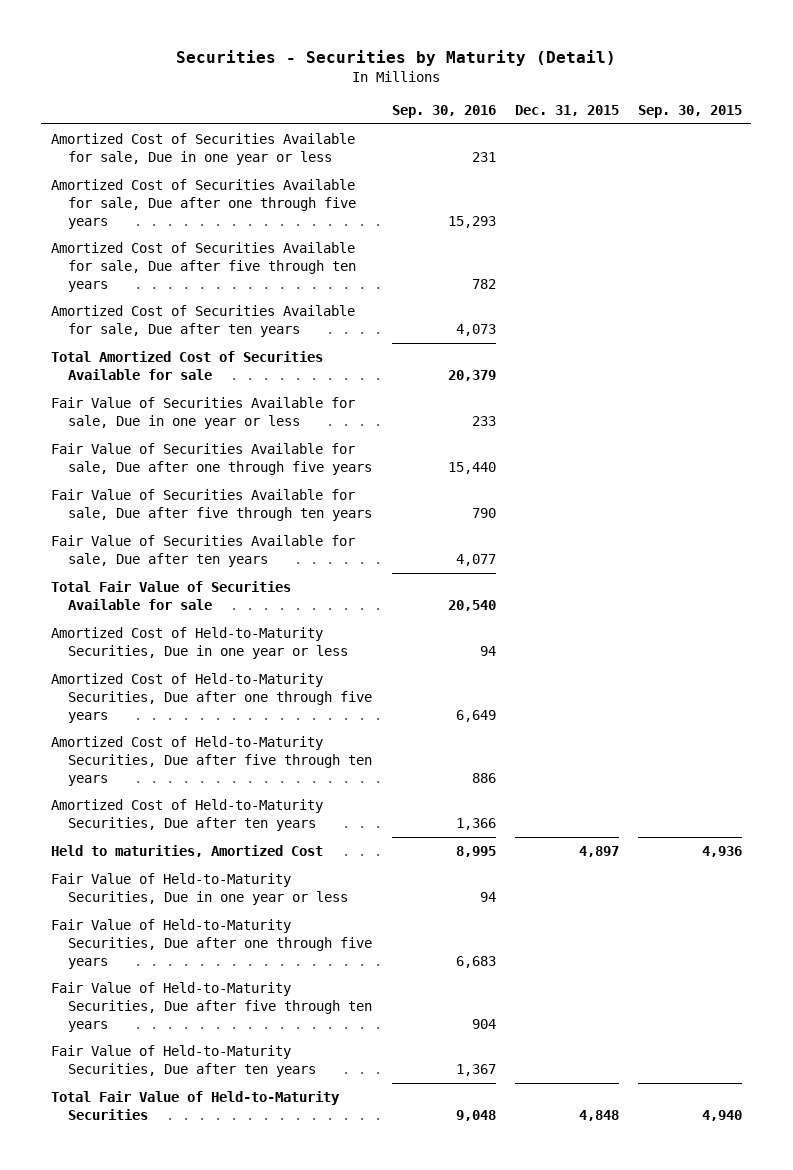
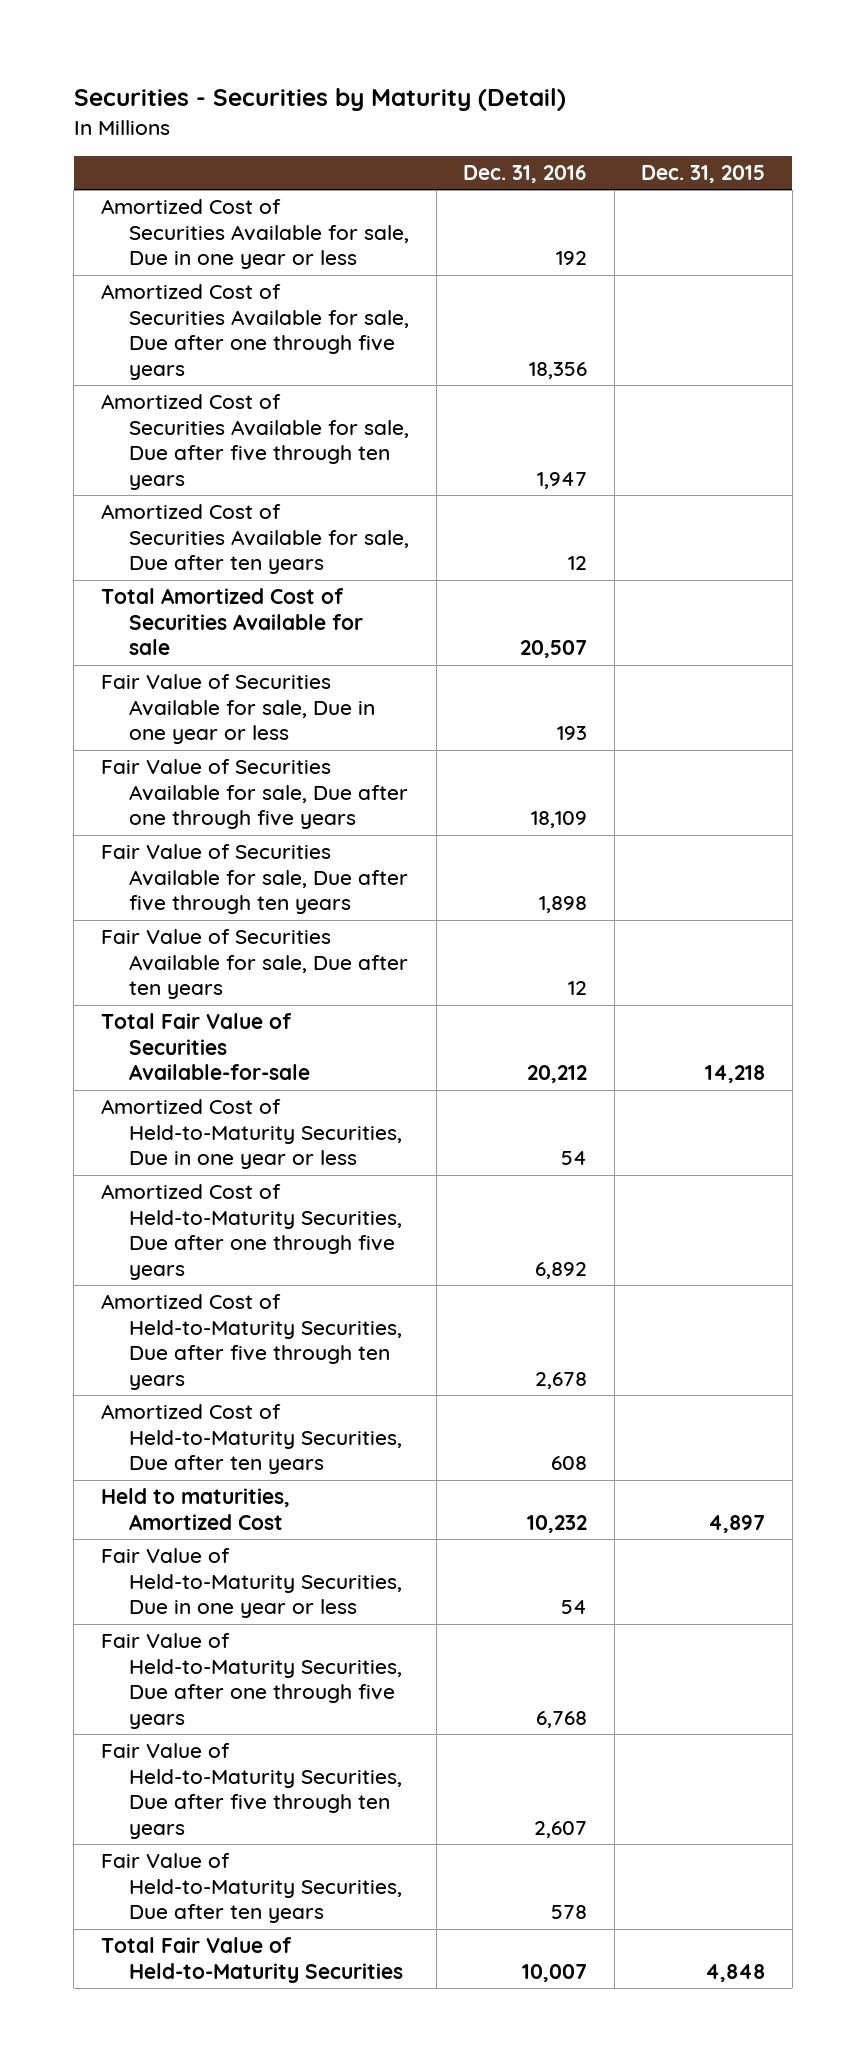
- | Sep. 30, 2016 | Dec. 31, 2015 | Sep. 30, 2015
+ | Dec. 31, 2016 | Dec. 31, 2015
- Total Fair Value of Securities Available for sale | 20,540 | |
+ Total Fair Value of Securities Available-for-sale | 20,212 | 14,218

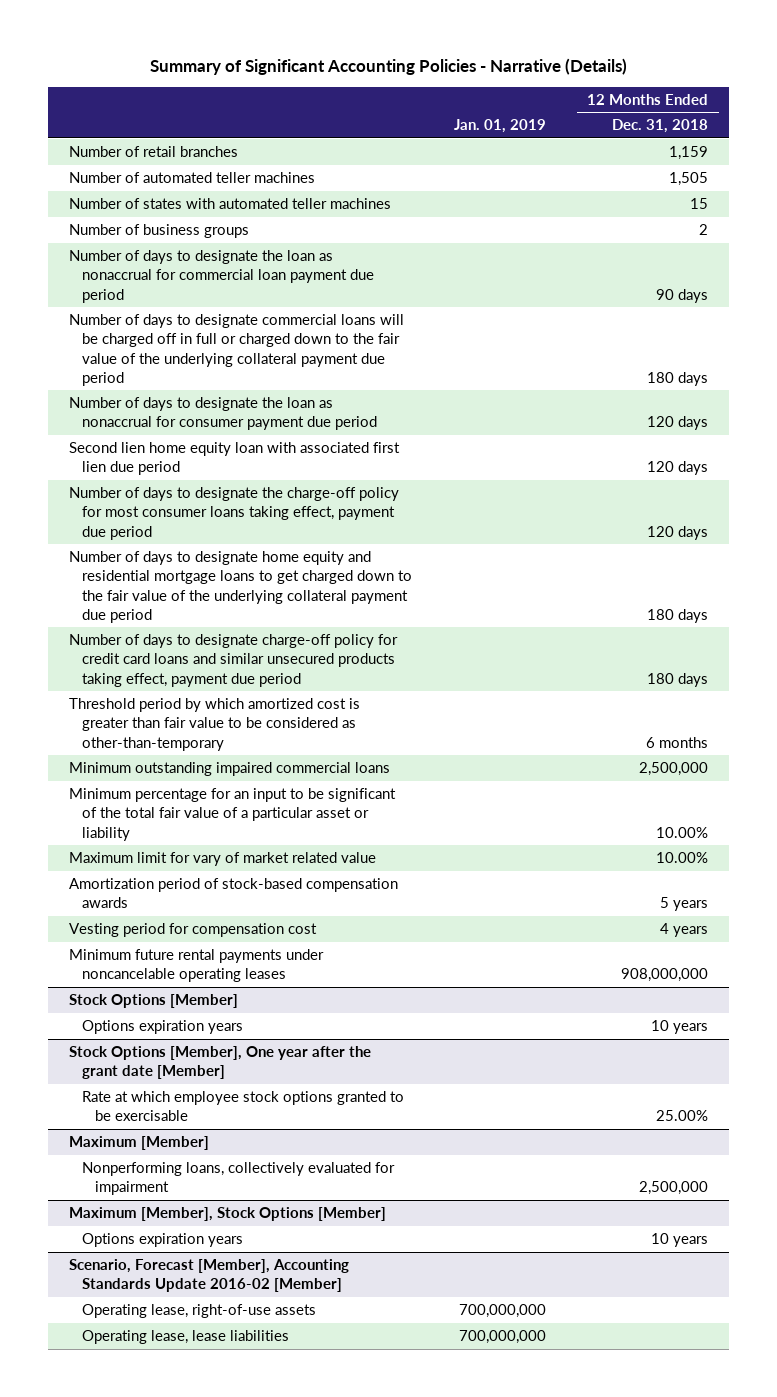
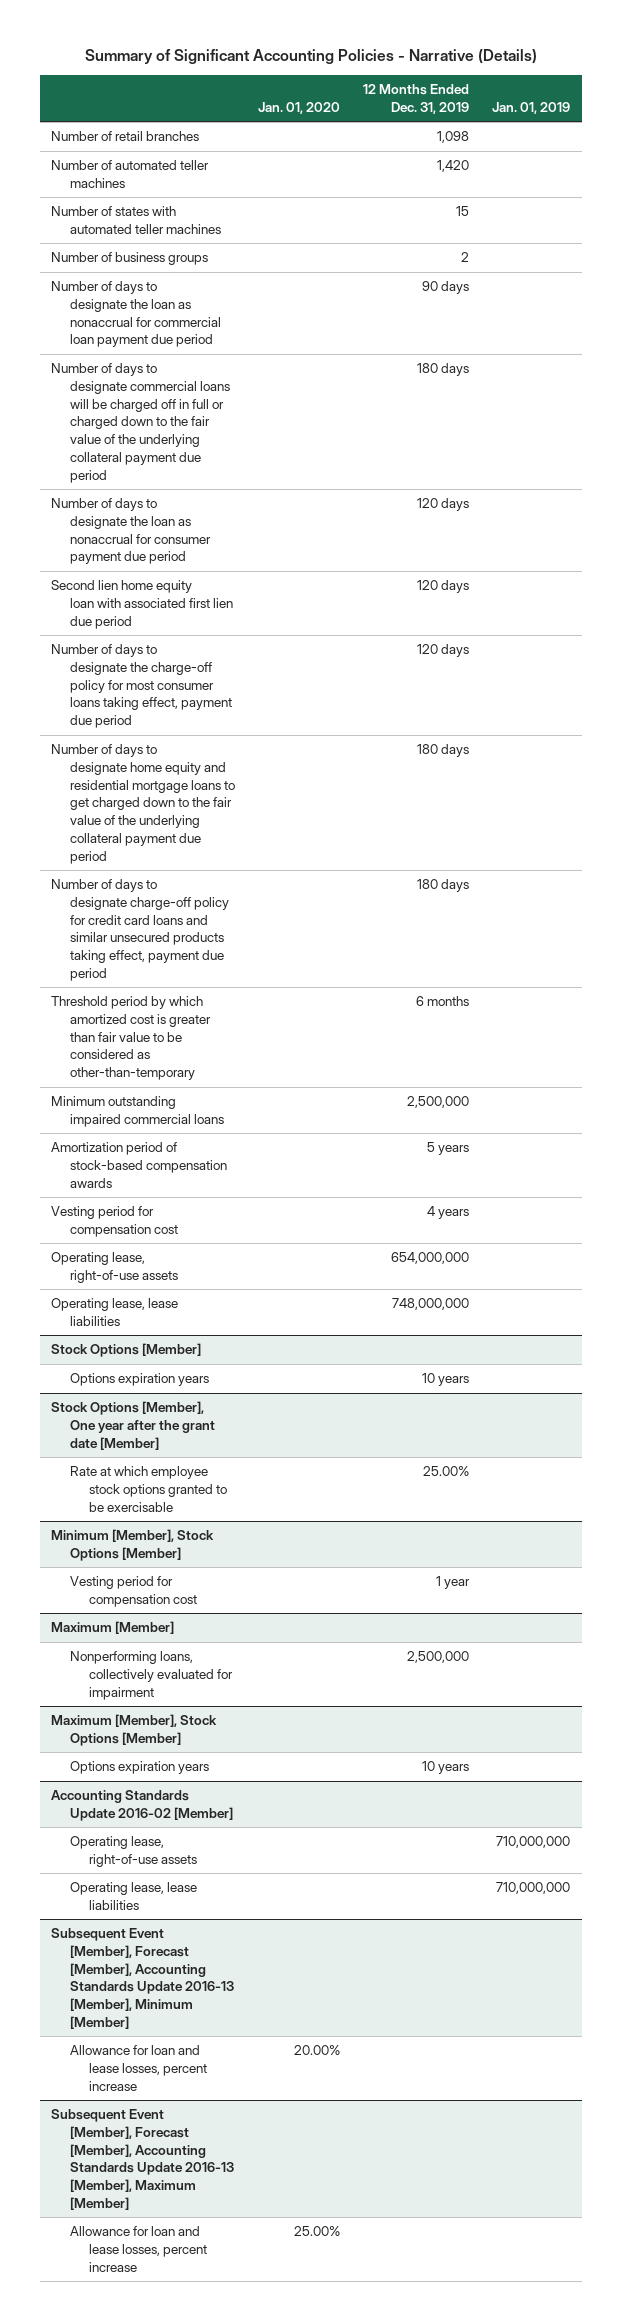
- | Jan. 01, 2019 | 12 Months Ended Dec. 31, 2018
+ | Jan. 01, 2020 | 12 Months Ended Dec. 31, 2019 | Jan. 01, 2019
- Minimum percentage for an input to be significant of the total fair value of a particular asset or liability | | 10.00%
- Maximum limit for vary of market related value | | 10.00%
- Minimum future rental payments under noncancelable operating leases | | 908,000,000
+ Operating lease, right-of-use assets | | 654,000,000 |
+ Operating lease, lease liabilities | | 748,000,000 |
+ Minimum [Member], Stock Options [Member]
+ Vesting period for compensation cost | | 1 year |
- Scenario, Forecast [Member], Accounting Standards Update 2016-02 [Member]
- Operating lease, right-of-use assets | 700,000,000 |
- Operating lease, lease liabilities | 700,000,000 |
+ Accounting Standards Update 2016-02 [Member]
+ Operating lease, right-of-use assets | | | 710,000,000
+ Operating lease, lease liabilities | | | 710,000,000
+ Subsequent Event [Member], Forecast [Member], Accounting Standards Update 2016-13 [Member], Minimum [Member]
+ Allowance for loan and lease losses, percent increase | 20.00% | |
+ Subsequent Event [Member], Forecast [Member], Accounting Standards Update 2016-13 [Member], Maximum [Member]
+ Allowance for loan and lease losses, percent increase | 25.00% | |

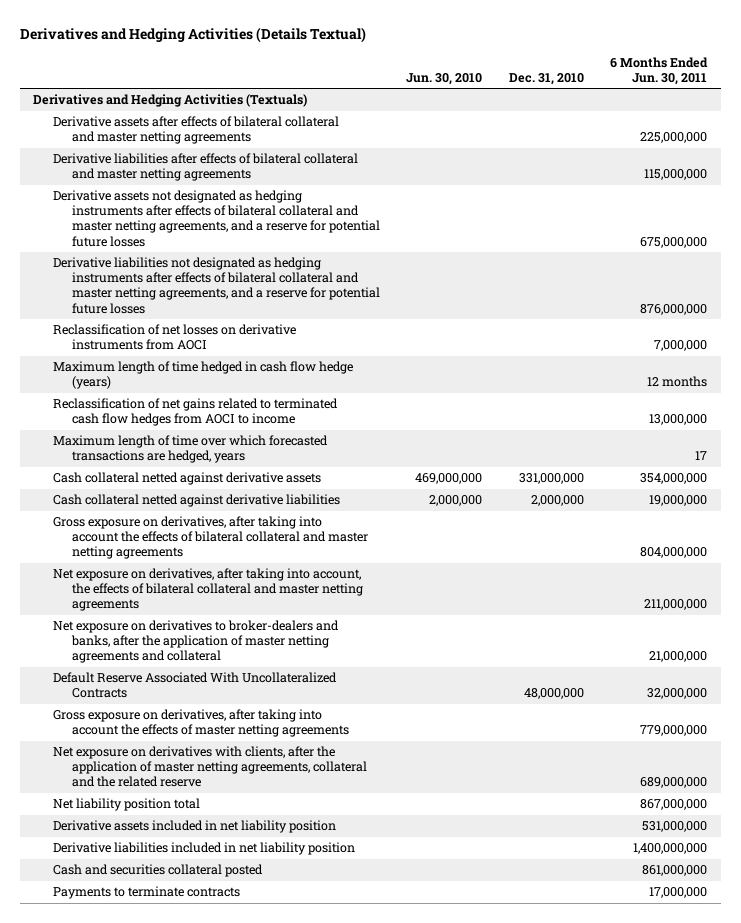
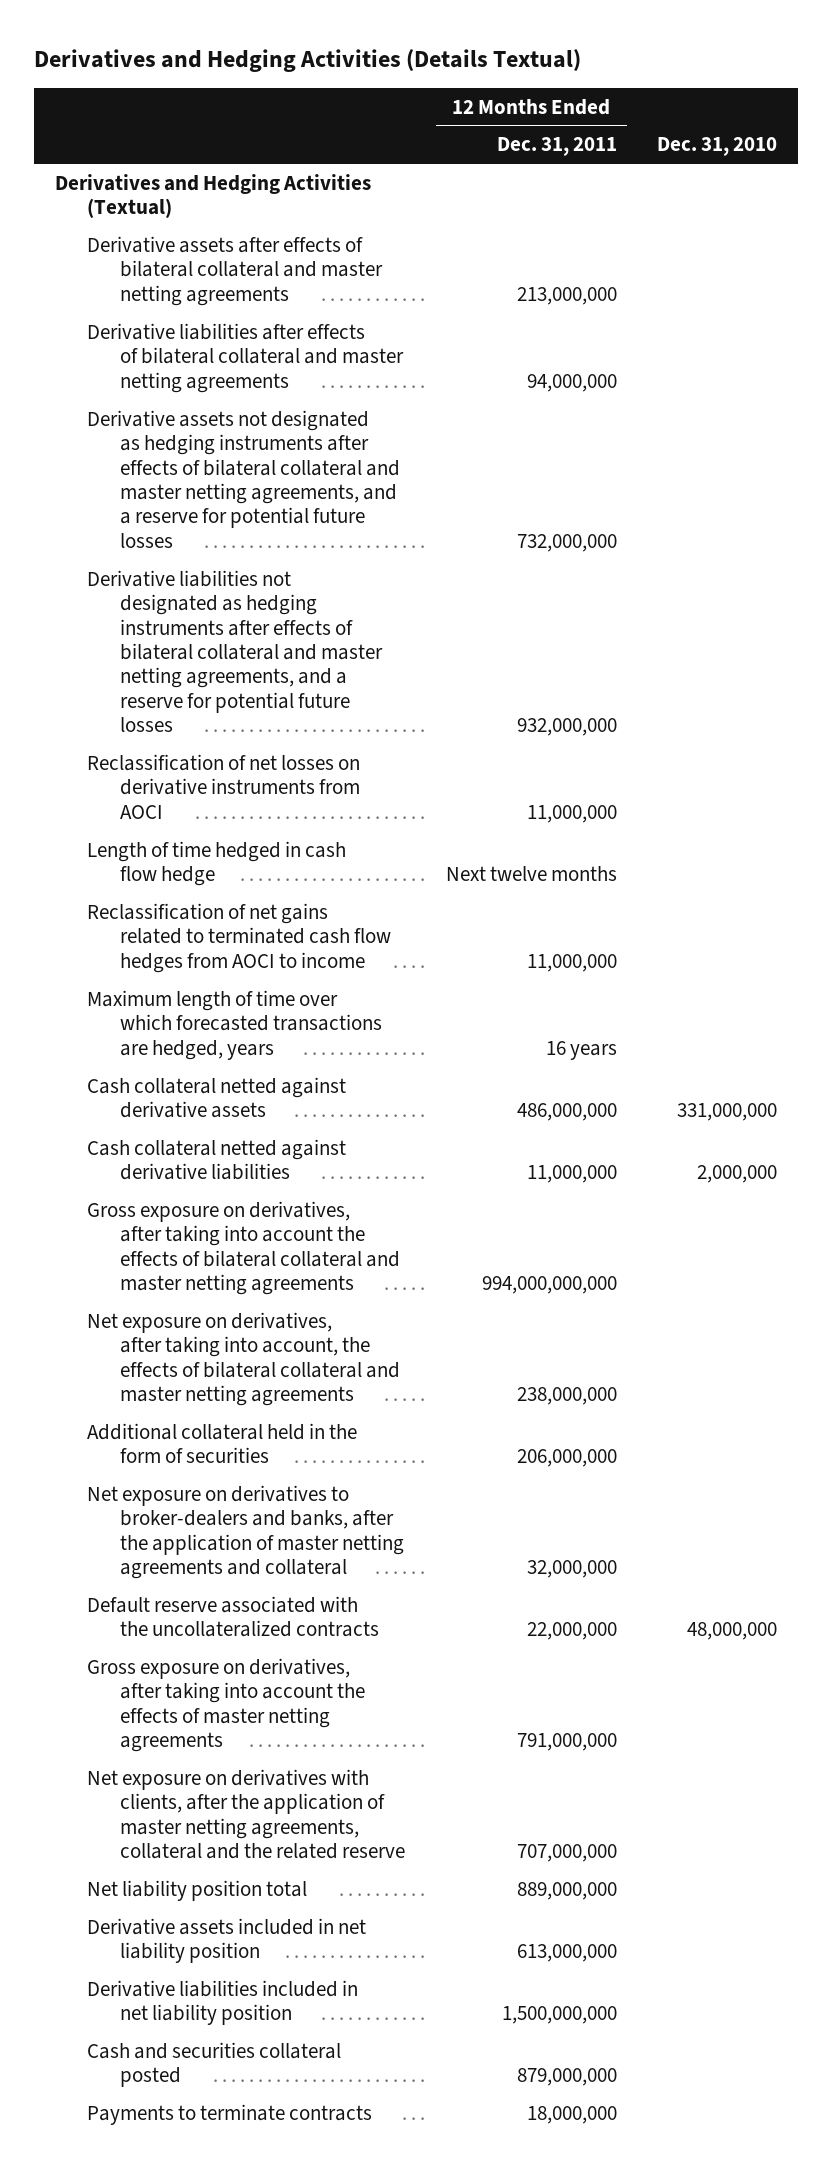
- | Jun. 30, 2010 | Dec. 31, 2010 | 6 Months Ended Jun. 30, 2011
+ | 12 Months Ended Dec. 31, 2011 | Dec. 31, 2010
- Derivatives and Hedging Activities (Textuals)
+ Derivatives and Hedging Activities (Textual)
- Maximum length of time hedged in cash flow hedge (years) | | | 12 months
+ Length of time hedged in cash flow hedge | Next twelve months |
+ Additional collateral held in the form of securities | 206,000,000 |
- Default Reserve Associated With Uncollateralized Contracts | | 48,000,000 | 32,000,000
+ Default reserve associated with the uncollateralized contracts | 22,000,000 | 48,000,000

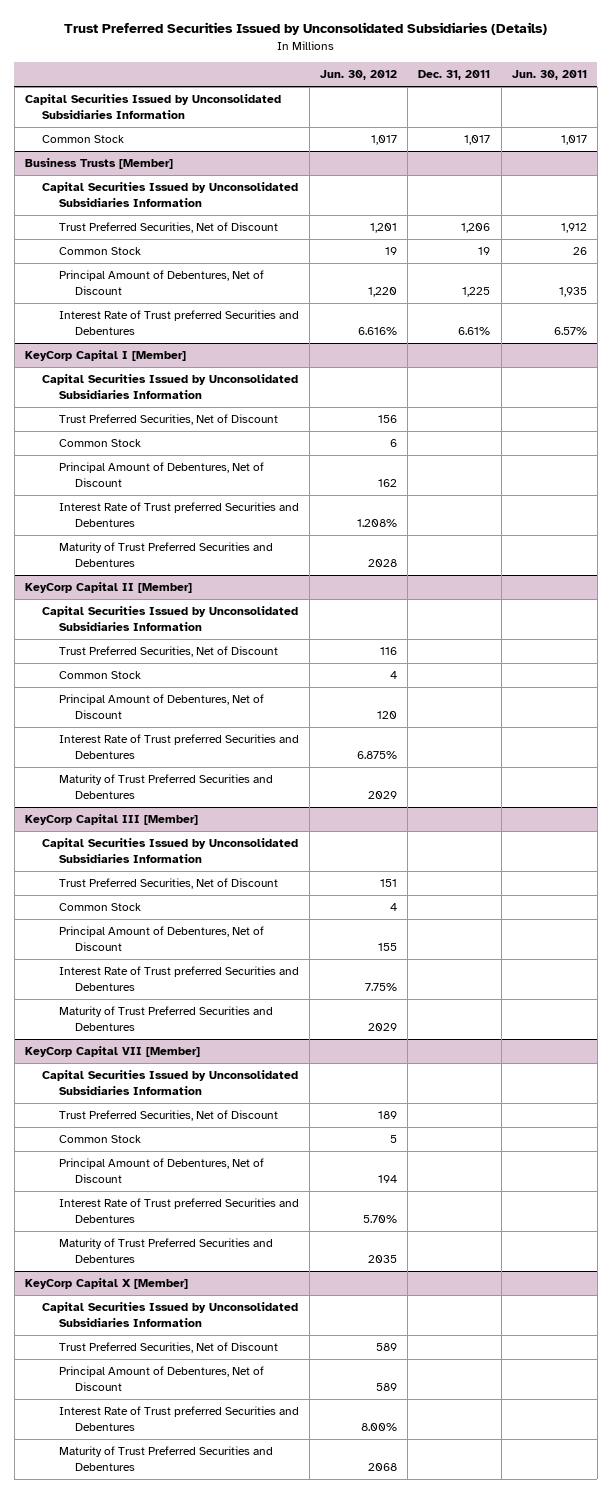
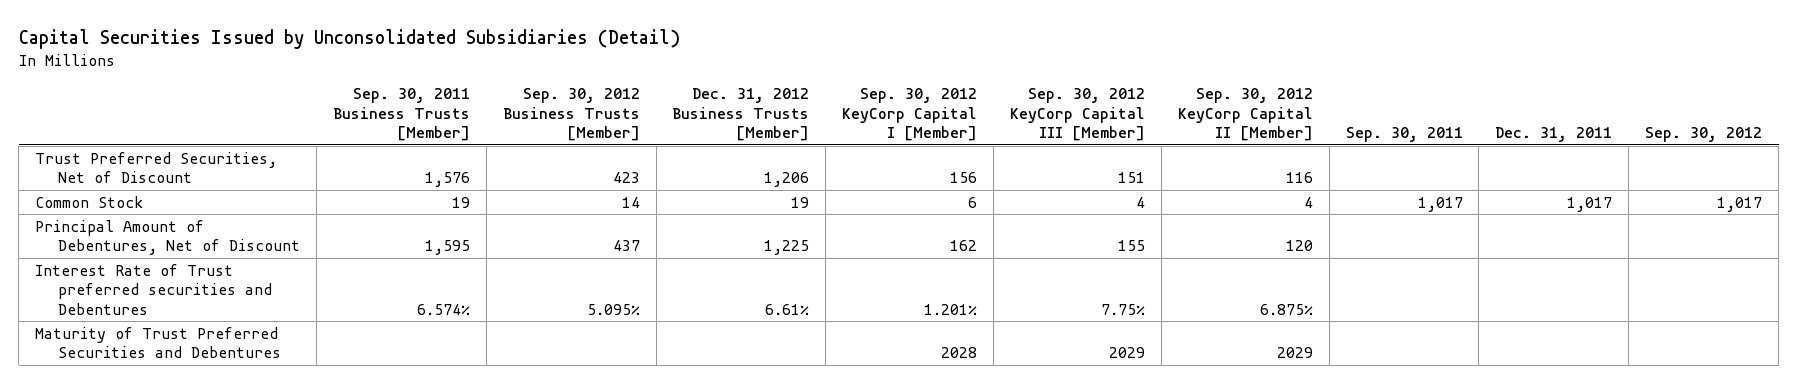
- Trust Preferred Securities Issued by Unconsolidated Subsidiaries (Details)
+ Capital Securities Issued by Unconsolidated Subsidiaries (Detail)
- | Jun. 30, 2012 | Dec. 31, 2011 | Jun. 30, 2011
+ | Sep. 30, 2011 Business Trusts [Member] | Sep. 30, 2012 Business Trusts [Member] | Dec. 31, 2012 Business Trusts [Member] | Sep. 30, 2012 KeyCorp Capital I [Member] | Sep. 30, 2012 KeyCorp Capital III [Member] | Sep. 30, 2012 KeyCorp Capital II [Member] | Sep. 30, 2011 | Dec. 31, 2011 | Sep. 30, 2012
- Capital Securities Issued by Unconsolidated Subsidiaries Information
+ Trust Preferred Securities, Net of Discount | 1,576 | 423 | 1,206 | 156 | 151 | 116 | | |
- Business Trusts [Member]
- Capital Securities Issued by Unconsolidated Subsidiaries Information
- Trust Preferred Securities, Net of Discount | 1,201 | 1,206 | 1,912
- Common Stock | 19 | 19 | 26
- Principal Amount of Debentures, Net of Discount | 1,220 | 1,225 | 1,935
- Interest Rate of Trust preferred Securities and Debentures | 6.616% | 6.61% | 6.57%
- KeyCorp Capital I [Member]
- Capital Securities Issued by Unconsolidated Subsidiaries Information
- Trust Preferred Securities, Net of Discount | 156 | |
- Common Stock | 6 | |
- Principal Amount of Debentures, Net of Discount | 162 | |
- Interest Rate of Trust preferred Securities and Debentures | 1.208% | |
- Maturity of Trust Preferred Securities and Debentures | 2028 | |
- KeyCorp Capital II [Member]
- Capital Securities Issued by Unconsolidated Subsidiaries Information
- Trust Preferred Securities, Net of Discount | 116 | |
- Common Stock | 4 | |
- Principal Amount of Debentures, Net of Discount | 120 | |
- Interest Rate of Trust preferred Securities and Debentures | 6.875% | |
- Maturity of Trust Preferred Securities and Debentures | 2029 | |
- KeyCorp Capital III [Member]
- Capital Securities Issued by Unconsolidated Subsidiaries Information
- Trust Preferred Securities, Net of Discount | 151 | |
- Common Stock | 4 | |
- Principal Amount of Debentures, Net of Discount | 155 | |
- Interest Rate of Trust preferred Securities and Debentures | 7.75% | |
- Maturity of Trust Preferred Securities and Debentures | 2029 | |
- KeyCorp Capital VII [Member]
- Capital Securities Issued by Unconsolidated Subsidiaries Information
- Trust Preferred Securities, Net of Discount | 189 | |
- Common Stock | 5 | |
- Principal Amount of Debentures, Net of Discount | 194 | |
- Interest Rate of Trust preferred Securities and Debentures | 5.70% | |
- Maturity of Trust Preferred Securities and Debentures | 2035 | |
- KeyCorp Capital X [Member]
- Capital Securities Issued by Unconsolidated Subsidiaries Information
- Trust Preferred Securities, Net of Discount | 589 | |
- Principal Amount of Debentures, Net of Discount | 589 | |
- Interest Rate of Trust preferred Securities and Debentures | 8.00% | |
- Maturity of Trust Preferred Securities and Debentures | 2068 | |
+ Principal Amount of Debentures, Net of Discount | 1,595 | 437 | 1,225 | 162 | 155 | 120 | | |
+ Interest Rate of Trust preferred securities and Debentures | 6.574% | 5.095% | 6.61% | 1.201% | 7.75% | 6.875% | | |
+ Maturity of Trust Preferred Securities and Debentures | | | | 2028 | 2029 | 2029 | | |

